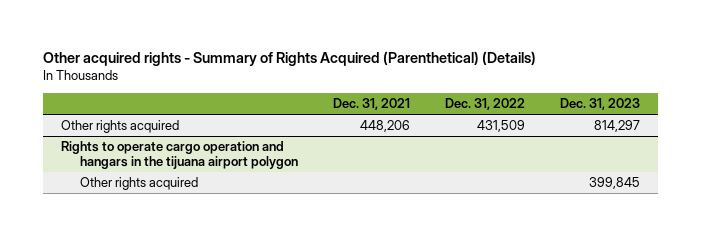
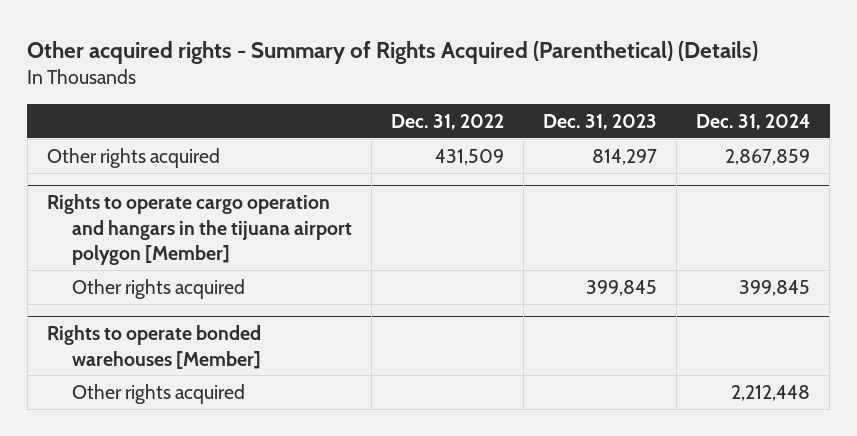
- | Dec. 31, 2021 | Dec. 31, 2022 | Dec. 31, 2023
+ | Dec. 31, 2022 | Dec. 31, 2023 | Dec. 31, 2024
- Rights to operate cargo operation and hangars in the tijuana airport polygon
+ Rights to operate cargo operation and hangars in the tijuana airport polygon [Member]
+ Rights to operate bonded warehouses [Member]
+ Other rights acquired | | | 2,212,448

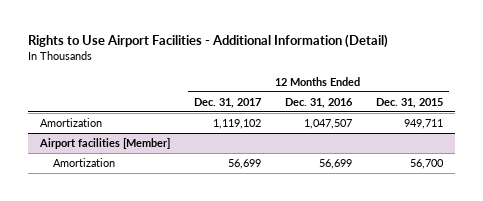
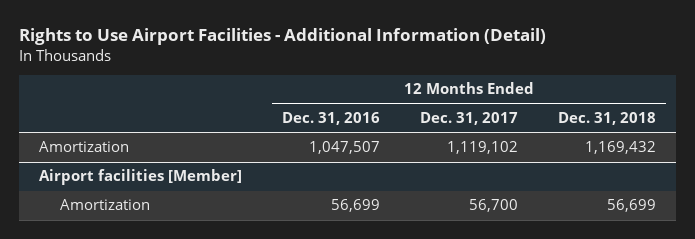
- | 12 Months Ended Dec. 31, 2017 | 12 Months Ended Dec. 31, 2016 | 12 Months Ended Dec. 31, 2015
+ | 12 Months Ended Dec. 31, 2016 | 12 Months Ended Dec. 31, 2017 | 12 Months Ended Dec. 31, 2018
@ Airport facilities [Member]
- Amortization | 56,699 | 56,699 | 56,700
+ Amortization | 56,699 | 56,700 | 56,699

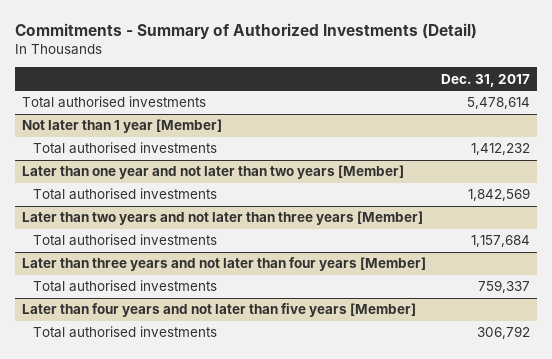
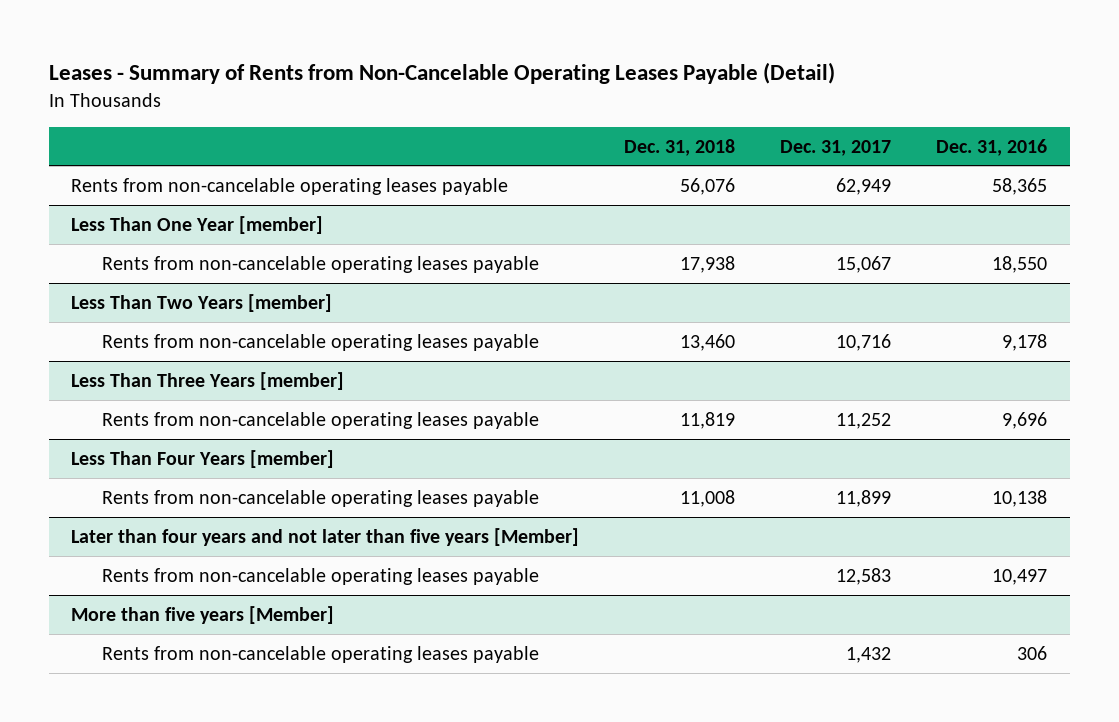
- Commitments - Summary of Authorized Investments (Detail)
+ Leases - Summary of Rents from Non-Cancelable Operating Leases Payable (Detail)
- | Dec. 31, 2017
+ | Dec. 31, 2018 | Dec. 31, 2017 | Dec. 31, 2016
- Total authorised investments | 5,478,614
- Not later than 1 year [Member]
- Total authorised investments | 1,412,232
- Later than one year and not later than two years [Member]
- Total authorised investments | 1,842,569
- Later than two years and not later than three years [Member]
- Total authorised investments | 1,157,684
- Later than three years and not later than four years [Member]
- Total authorised investments | 759,337
+ Rents from non-cancelable operating leases payable | 56,076 | 62,949 | 58,365
+ Less Than One Year [member]
+ Rents from non-cancelable operating leases payable | 17,938 | 15,067 | 18,550
+ Less Than Two Years [member]
+ Rents from non-cancelable operating leases payable | 13,460 | 10,716 | 9,178
+ Less Than Three Years [member]
+ Rents from non-cancelable operating leases payable | 11,819 | 11,252 | 9,696
+ Less Than Four Years [member]
+ Rents from non-cancelable operating leases payable | 11,008 | 11,899 | 10,138
@ Later than four years and not later than five years [Member]
- Total authorised investments | 306,792
+ Rents from non-cancelable operating leases payable | | 12,583 | 10,497
+ More than five years [Member]
+ Rents from non-cancelable operating leases payable | | 1,432 | 306

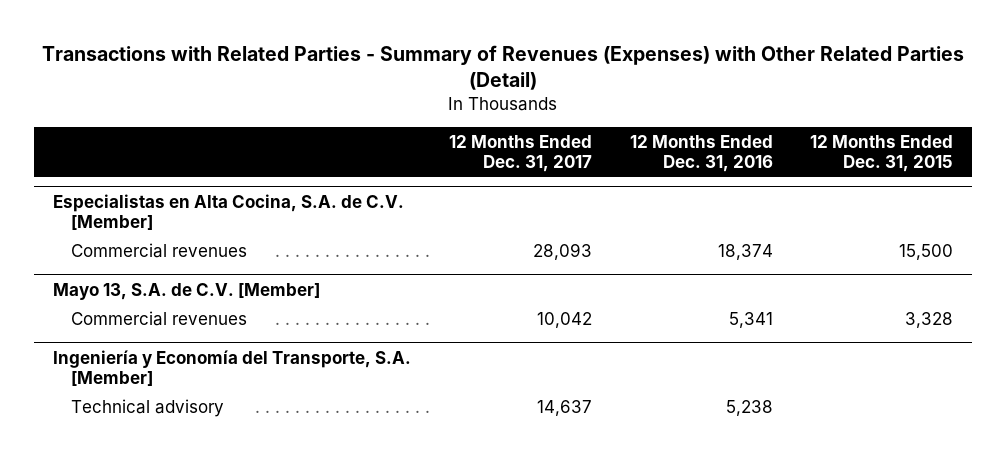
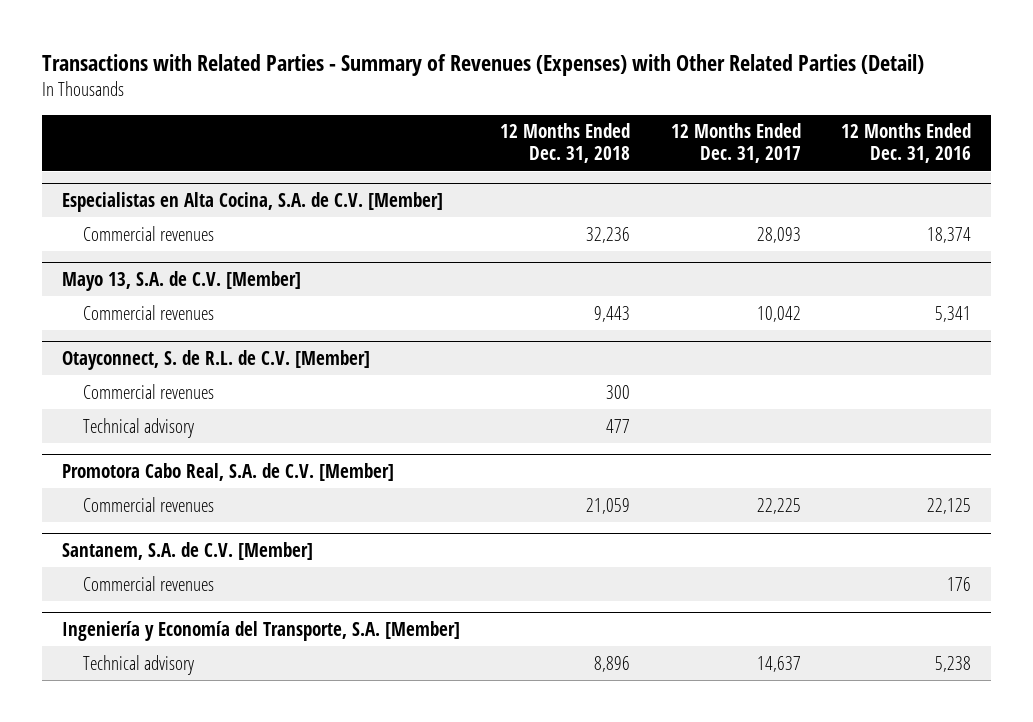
- | 12 Months Ended Dec. 31, 2017 | 12 Months Ended Dec. 31, 2016 | 12 Months Ended Dec. 31, 2015
+ | 12 Months Ended Dec. 31, 2018 | 12 Months Ended Dec. 31, 2017 | 12 Months Ended Dec. 31, 2016
+ Otayconnect, S. de R.L. de C.V. [Member]
+ Commercial revenues | 300 | |
+ Technical advisory | 477 | |
+ Promotora Cabo Real, S.A. de C.V. [Member]
+ Commercial revenues | 21,059 | 22,225 | 22,125
+ Santanem, S.A. de C.V. [Member]
+ Commercial revenues | | | 176

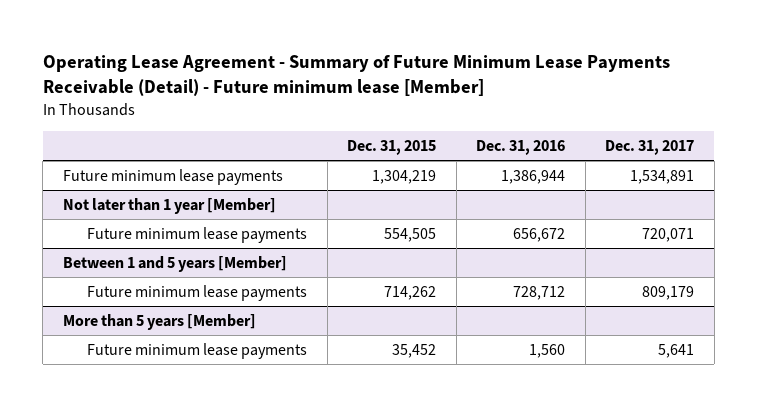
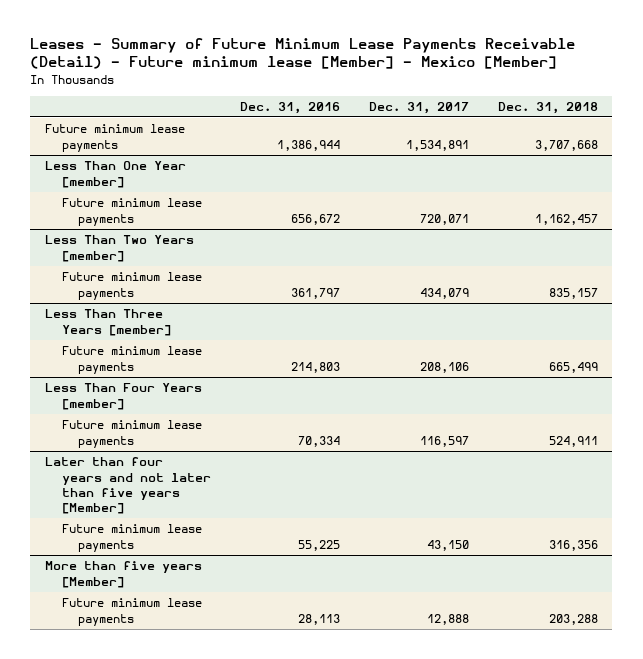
- Operating Lease Agreement - Summary of Future Minimum Lease Payments Receivable (Detail) - Future minimum lease [Member]
+ Leases - Summary of Future Minimum Lease Payments Receivable (Detail) - Future minimum lease [Member] - Mexico [Member]
- | Dec. 31, 2015 | Dec. 31, 2016 | Dec. 31, 2017
+ | Dec. 31, 2016 | Dec. 31, 2017 | Dec. 31, 2018
- Not later than 1 year [Member]
+ Less Than One Year [member]
- Between 1 and 5 years [Member]
- Future minimum lease payments | 714,262 | 728,712 | 809,179
- More than 5 years [Member]
- Future minimum lease payments | 35,452 | 1,560 | 5,641
+ Less Than Two Years [member]
+ Future minimum lease payments | 361,797 | 434,079 | 835,157
+ Less Than Three Years [member]
+ Future minimum lease payments | 214,803 | 208,106 | 665,499
+ Less Than Four Years [member]
+ Future minimum lease payments | 70,334 | 116,597 | 524,911
+ Later than four years and not later than five years [Member]
+ Future minimum lease payments | 55,225 | 43,150 | 316,356
+ More than five years [Member]
+ Future minimum lease payments | 28,113 | 12,888 | 203,288

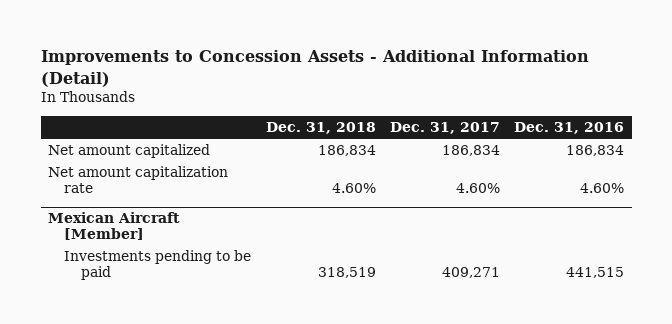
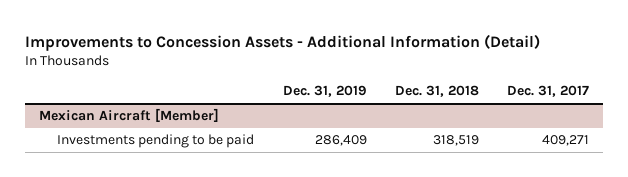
- | Dec. 31, 2018 | Dec. 31, 2017 | Dec. 31, 2016
+ | Dec. 31, 2019 | Dec. 31, 2018 | Dec. 31, 2017
- Net amount capitalized | 186,834 | 186,834 | 186,834
- Net amount capitalization rate | 4.60% | 4.60% | 4.60%

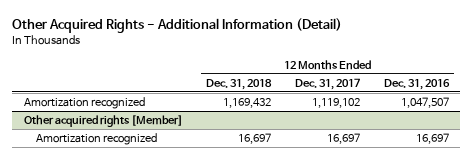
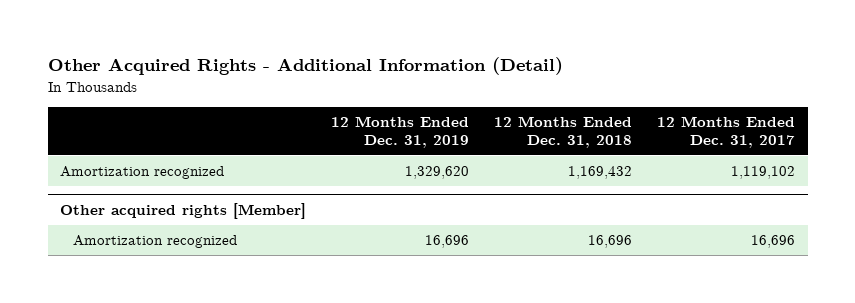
- | 12 Months Ended Dec. 31, 2018 | 12 Months Ended Dec. 31, 2017 | 12 Months Ended Dec. 31, 2016
+ | 12 Months Ended Dec. 31, 2019 | 12 Months Ended Dec. 31, 2018 | 12 Months Ended Dec. 31, 2017
@ Other acquired rights [Member]
- Amortization recognized | 16,697 | 16,697 | 16,697
+ Amortization recognized | 16,696 | 16,696 | 16,696

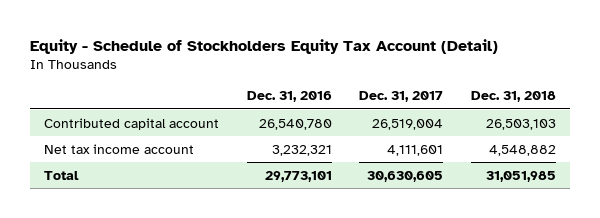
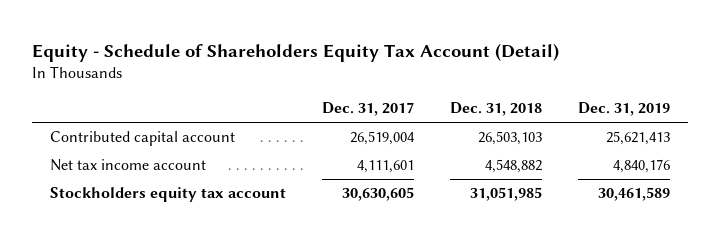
- Equity - Schedule of Stockholders Equity Tax Account (Detail)
+ Equity - Schedule of Shareholders Equity Tax Account (Detail)
- | Dec. 31, 2016 | Dec. 31, 2017 | Dec. 31, 2018
+ | Dec. 31, 2017 | Dec. 31, 2018 | Dec. 31, 2019
- Total | 29,773,101 | 30,630,605 | 31,051,985
+ Stockholders equity tax account | 30,630,605 | 31,051,985 | 30,461,589

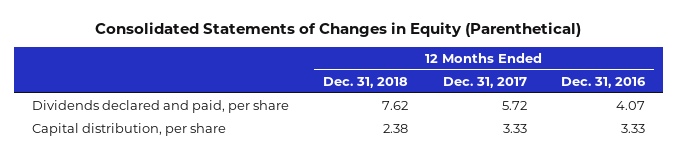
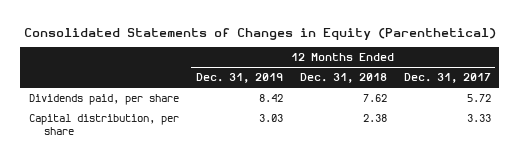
- | 12 Months Ended Dec. 31, 2018 | 12 Months Ended Dec. 31, 2017 | 12 Months Ended Dec. 31, 2016
+ | 12 Months Ended Dec. 31, 2019 | 12 Months Ended Dec. 31, 2018 | 12 Months Ended Dec. 31, 2017
- Dividends declared and paid, per share | 7.62 | 5.72 | 4.07
+ Dividends paid, per share | 8.42 | 7.62 | 5.72

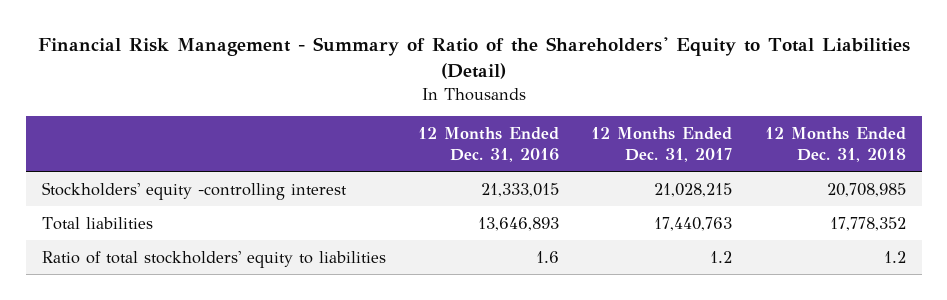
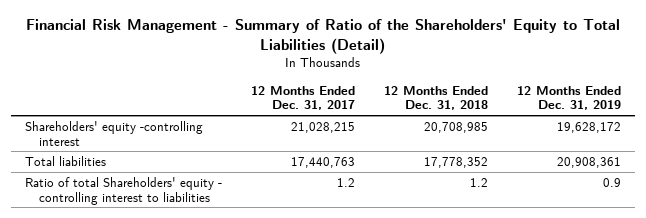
- | 12 Months Ended Dec. 31, 2016 | 12 Months Ended Dec. 31, 2017 | 12 Months Ended Dec. 31, 2018
+ | 12 Months Ended Dec. 31, 2017 | 12 Months Ended Dec. 31, 2018 | 12 Months Ended Dec. 31, 2019
- Stockholders' equity -controlling interest | 21,333,015 | 21,028,215 | 20,708,985
+ Shareholders' equity -controlling interest | 21,028,215 | 20,708,985 | 19,628,172
- Ratio of total stockholders' equity to liabilities | 1.6 | 1.2 | 1.2
+ Ratio of total Shareholders' equity - controlling interest to liabilities | 1.2 | 1.2 | 0.9

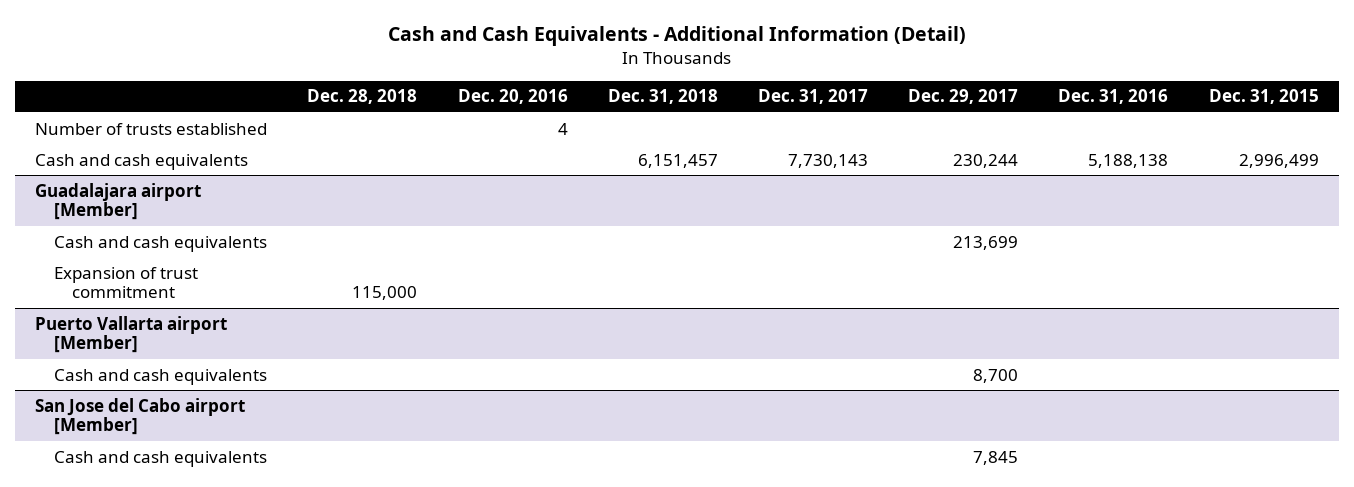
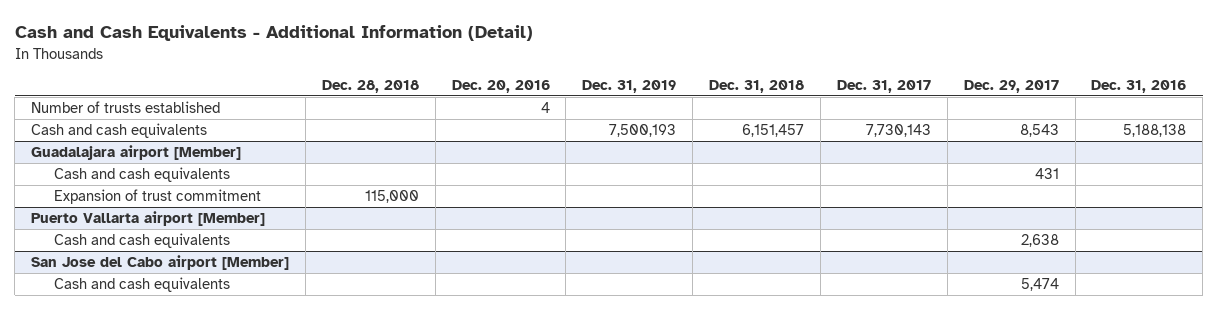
- | Dec. 28, 2018 | Dec. 20, 2016 | Dec. 31, 2018 | Dec. 31, 2017 | Dec. 29, 2017 | Dec. 31, 2016 | Dec. 31, 2015
+ | Dec. 28, 2018 | Dec. 20, 2016 | Dec. 31, 2019 | Dec. 31, 2018 | Dec. 31, 2017 | Dec. 29, 2017 | Dec. 31, 2016
- Cash and cash equivalents | | | 6,151,457 | 7,730,143 | 230,244 | 5,188,138 | 2,996,499
+ Cash and cash equivalents | | | 7,500,193 | 6,151,457 | 7,730,143 | 8,543 | 5,188,138
@ Guadalajara airport [Member]
- Cash and cash equivalents | | | | | 213,699 | |
+ Cash and cash equivalents | | | | | | 431 |
@ Puerto Vallarta airport [Member]
- Cash and cash equivalents | | | | | 8,700 | |
+ Cash and cash equivalents | | | | | | 2,638 |
@ San Jose del Cabo airport [Member]
- Cash and cash equivalents | | | | | 7,845 | |
+ Cash and cash equivalents | | | | | | 5,474 |

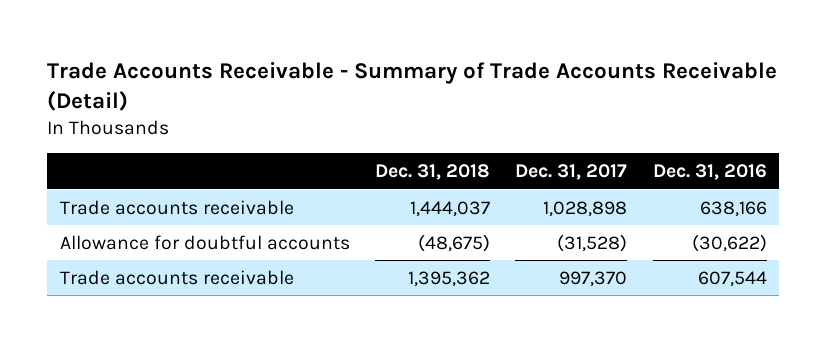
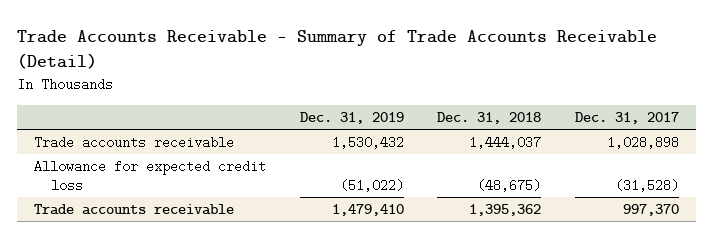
- | Dec. 31, 2018 | Dec. 31, 2017 | Dec. 31, 2016
+ | Dec. 31, 2019 | Dec. 31, 2018 | Dec. 31, 2017
- Allowance for doubtful accounts | (48,675) | (31,528) | (30,622)
+ Allowance for expected credit loss | (51,022) | (48,675) | (31,528)

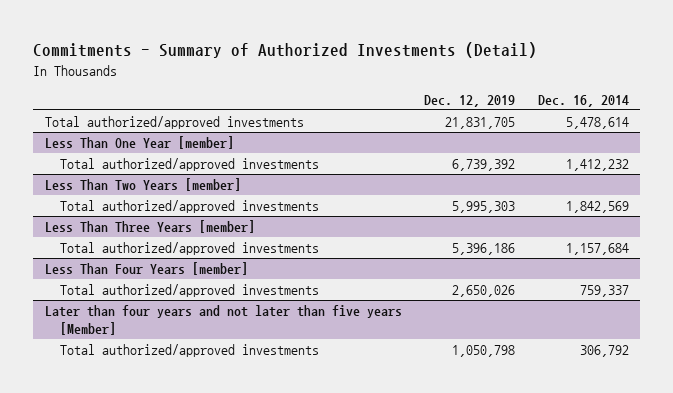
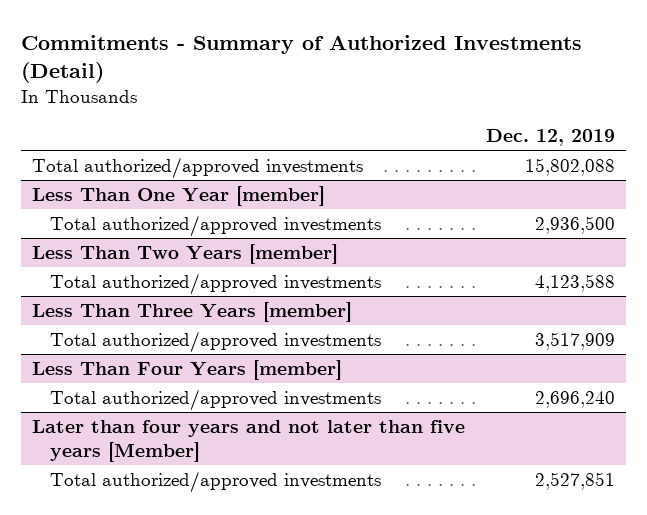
- | Dec. 12, 2019 | Dec. 16, 2014
+ | Dec. 12, 2019
- Total authorized/approved investments | 21,831,705 | 5,478,614
+ Total authorized/approved investments | 15,802,088
@ Less Than One Year [member]
- Total authorized/approved investments | 6,739,392 | 1,412,232
+ Total authorized/approved investments | 2,936,500
@ Less Than Two Years [member]
- Total authorized/approved investments | 5,995,303 | 1,842,569
+ Total authorized/approved investments | 4,123,588
@ Less Than Three Years [member]
- Total authorized/approved investments | 5,396,186 | 1,157,684
+ Total authorized/approved investments | 3,517,909
@ Less Than Four Years [member]
- Total authorized/approved investments | 2,650,026 | 759,337
+ Total authorized/approved investments | 2,696,240
@ Later than four years and not later than five years [Member]
- Total authorized/approved investments | 1,050,798 | 306,792
+ Total authorized/approved investments | 2,527,851

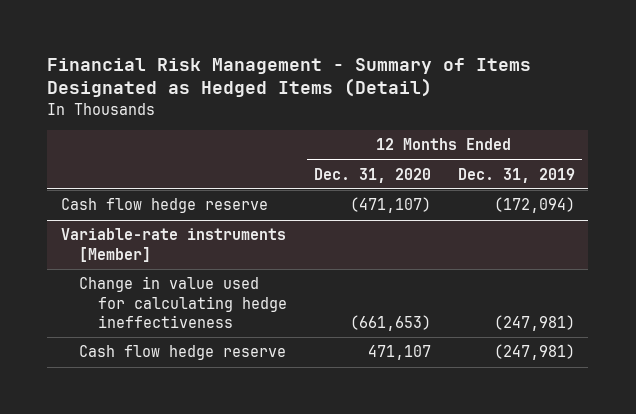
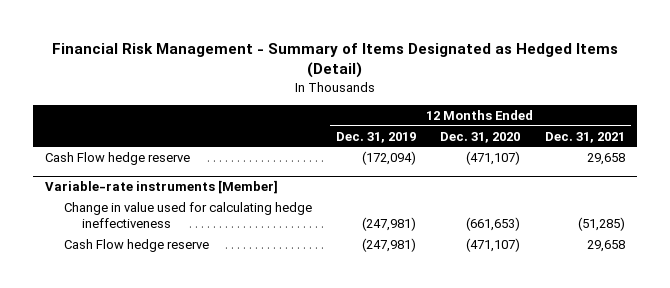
- | 12 Months Ended Dec. 31, 2020 | 12 Months Ended Dec. 31, 2019
+ | 12 Months Ended Dec. 31, 2019 | 12 Months Ended Dec. 31, 2020 | 12 Months Ended Dec. 31, 2021
- Cash flow hedge reserve | (471,107) | (172,094)
+ Cash Flow hedge reserve | (172,094) | (471,107) | 29,658
@ Variable-rate instruments [Member]
- Cash flow hedge reserve | 471,107 | (247,981)
+ Cash Flow hedge reserve | (247,981) | (471,107) | 29,658

